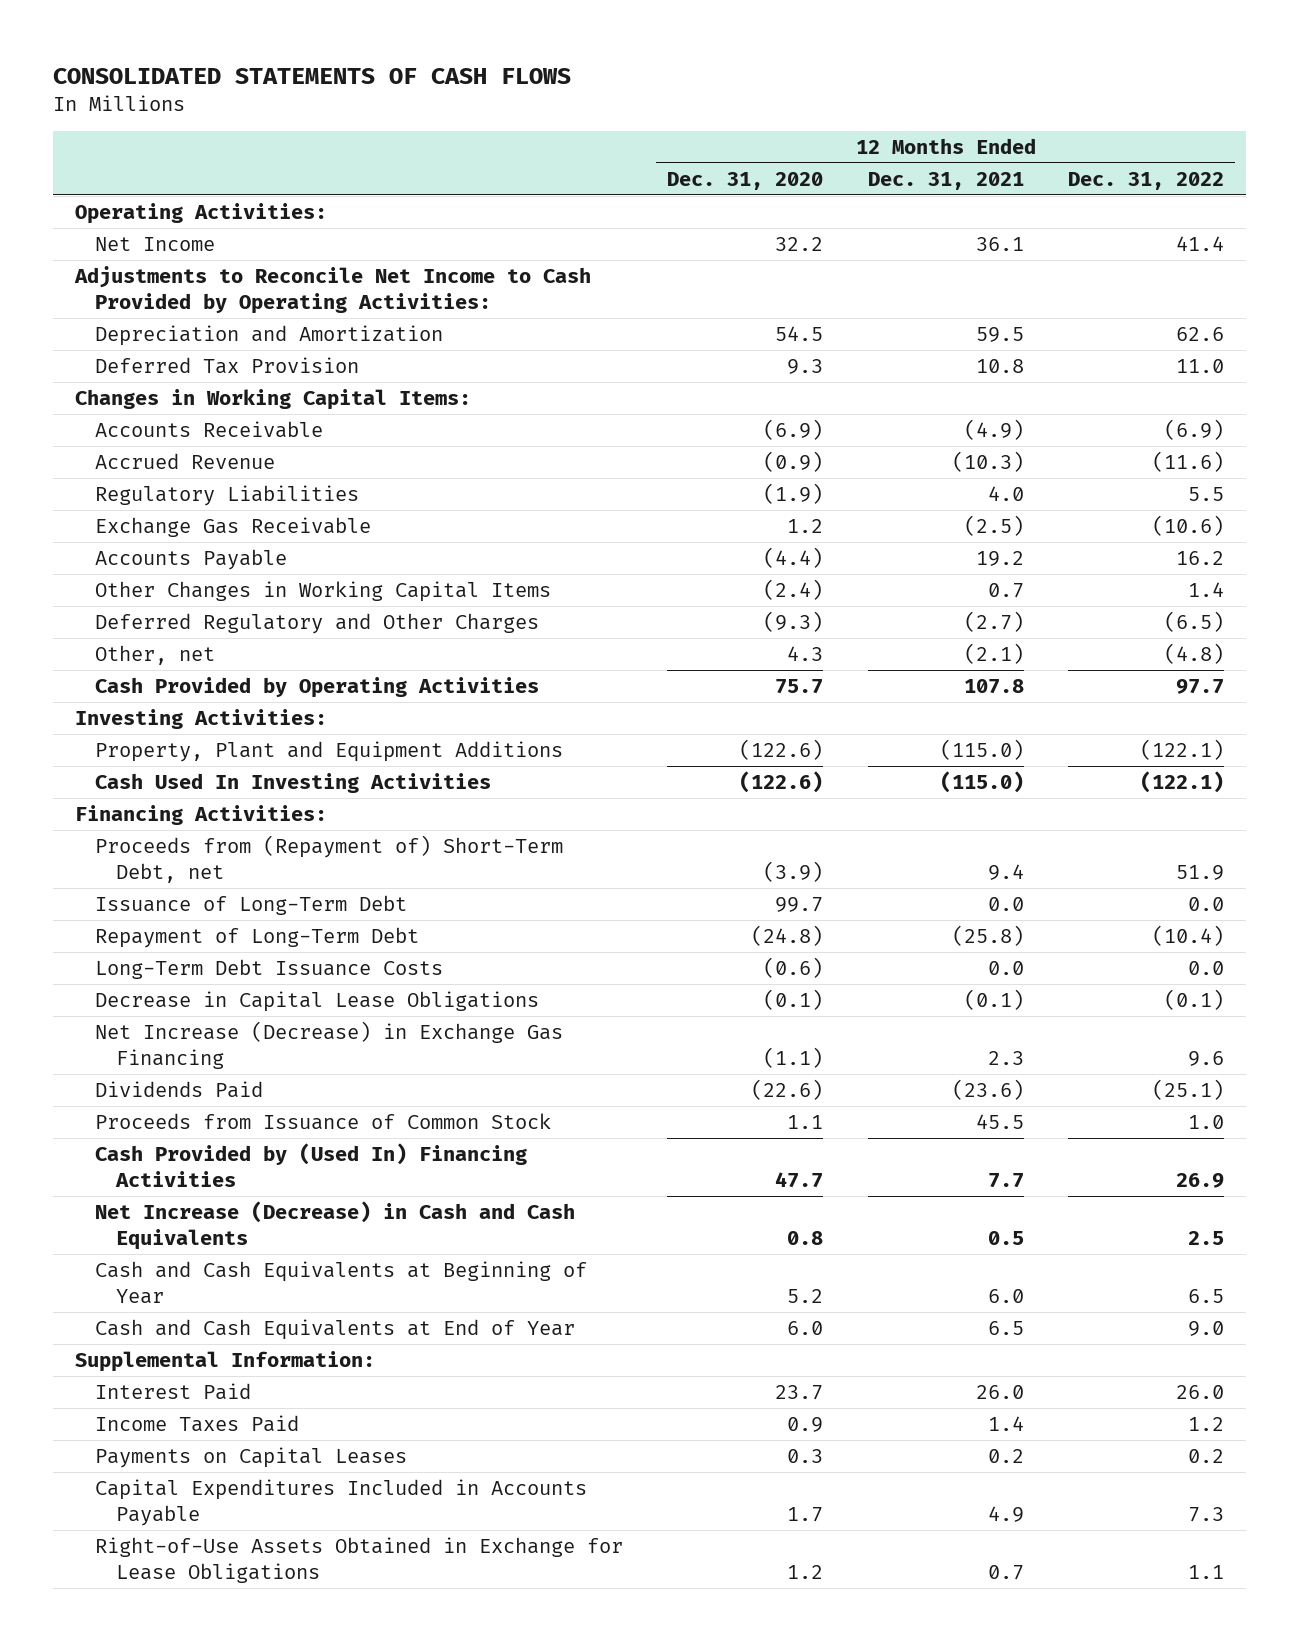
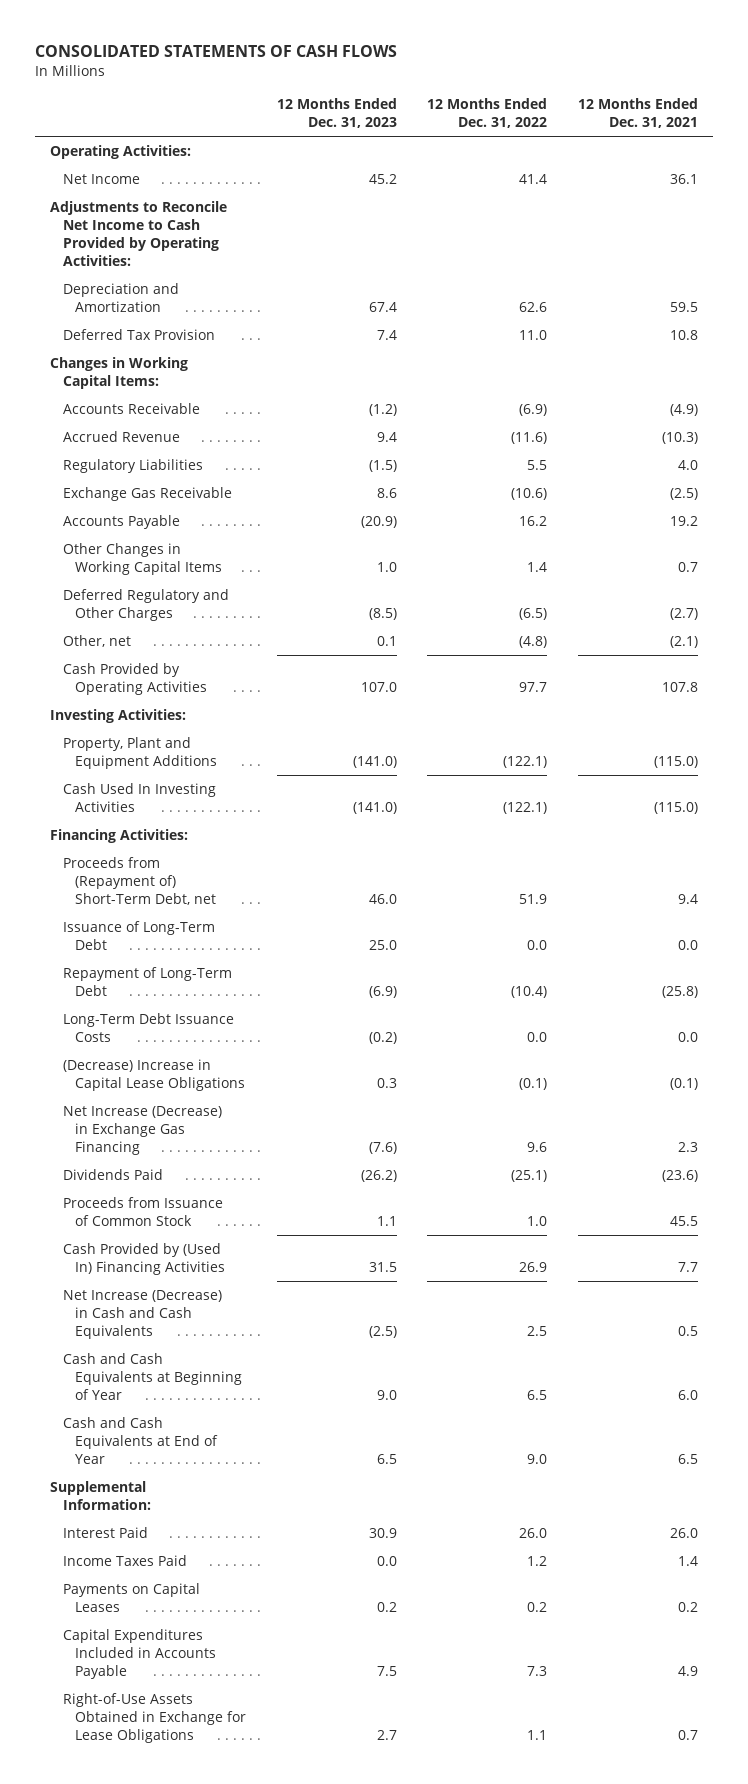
- | 12 Months Ended Dec. 31, 2020 | 12 Months Ended Dec. 31, 2021 | 12 Months Ended Dec. 31, 2022
+ | 12 Months Ended Dec. 31, 2023 | 12 Months Ended Dec. 31, 2022 | 12 Months Ended Dec. 31, 2021
- Decrease in Capital Lease Obligations | (0.1) | (0.1) | (0.1)
+ (Decrease) Increase in Capital Lease Obligations | 0.3 | (0.1) | (0.1)

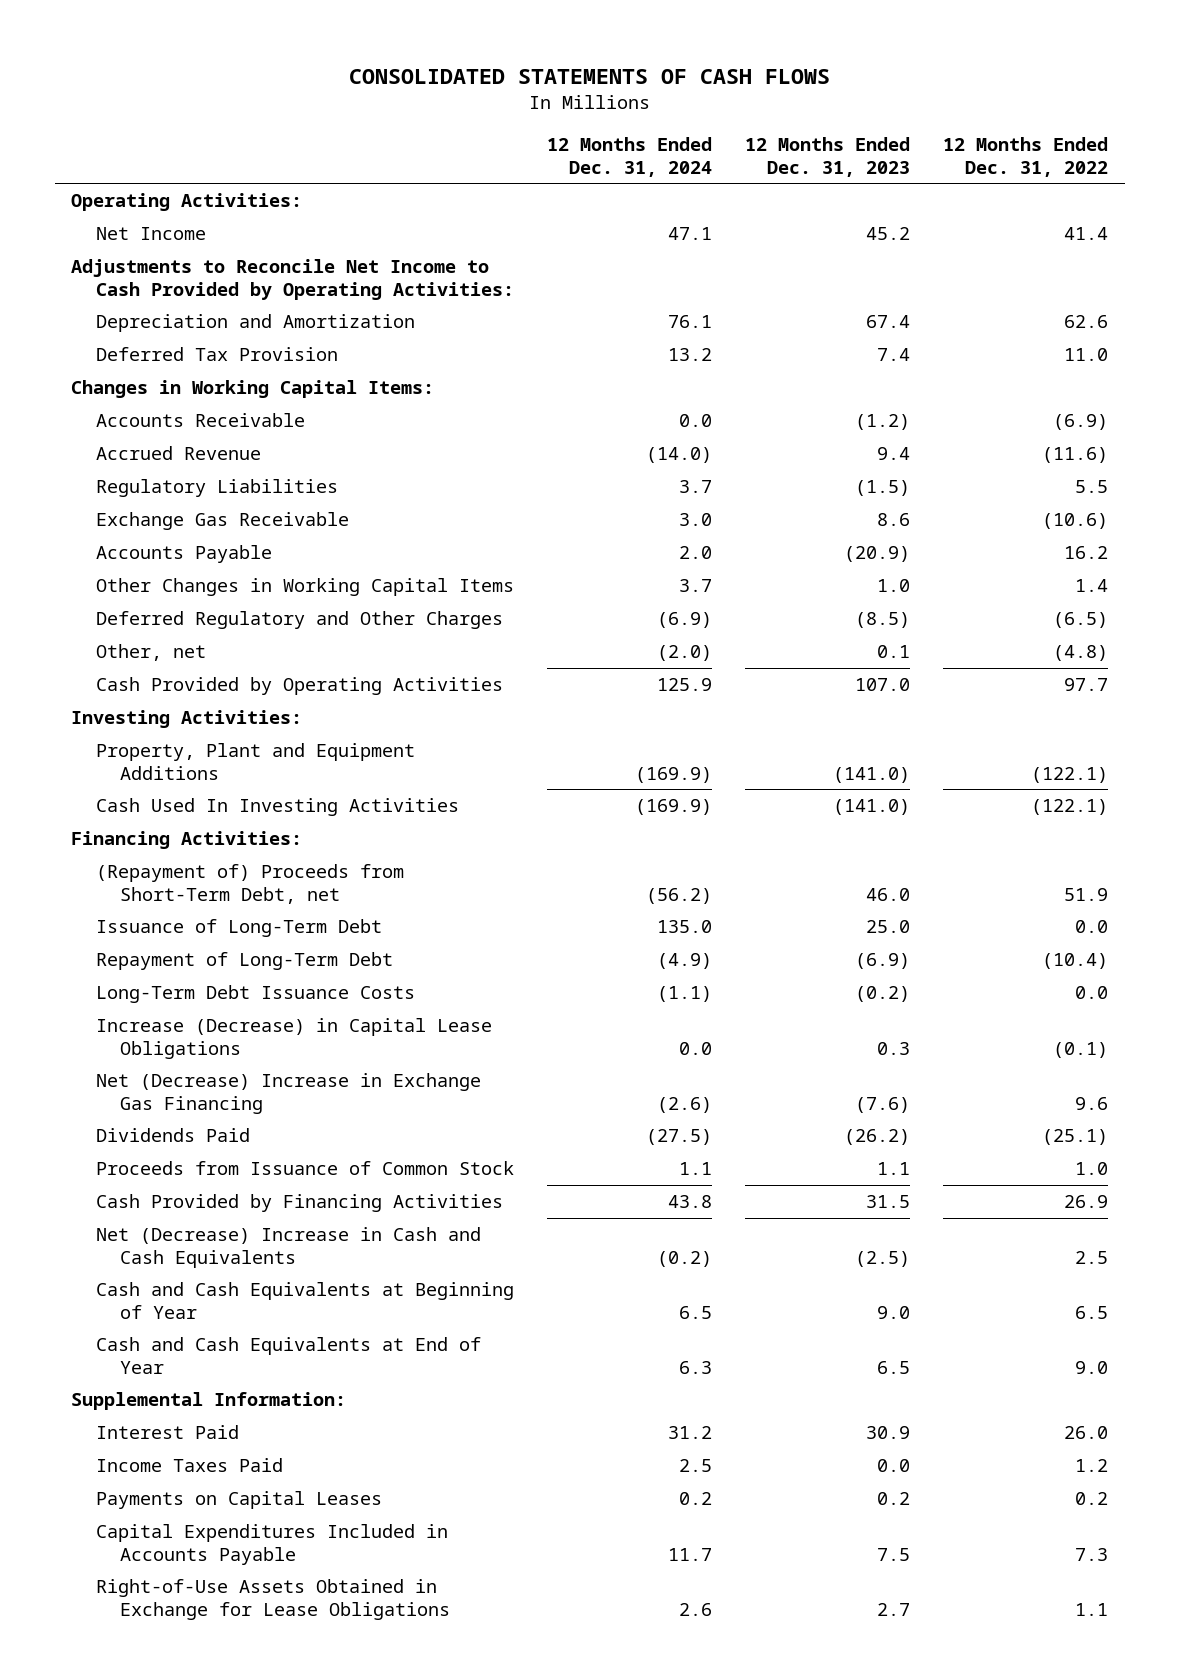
- | 12 Months Ended Dec. 31, 2023 | 12 Months Ended Dec. 31, 2022 | 12 Months Ended Dec. 31, 2021
+ | 12 Months Ended Dec. 31, 2024 | 12 Months Ended Dec. 31, 2023 | 12 Months Ended Dec. 31, 2022
- Proceeds from (Repayment of) Short-Term Debt, net | 46.0 | 51.9 | 9.4
+ (Repayment of) Proceeds from Short-Term Debt, net | (56.2) | 46.0 | 51.9
- (Decrease) Increase in Capital Lease Obligations | 0.3 | (0.1) | (0.1)
- Net Increase (Decrease) in Exchange Gas Financing | (7.6) | 9.6 | 2.3
+ Increase (Decrease) in Capital Lease Obligations | 0.0 | 0.3 | (0.1)
+ Net (Decrease) Increase in Exchange Gas Financing | (2.6) | (7.6) | 9.6
- Cash Provided by (Used In) Financing Activities | 31.5 | 26.9 | 7.7
- Net Increase (Decrease) in Cash and Cash Equivalents | (2.5) | 2.5 | 0.5
+ Cash Provided by Financing Activities | 43.8 | 31.5 | 26.9
+ Net (Decrease) Increase in Cash and Cash Equivalents | (0.2) | (2.5) | 2.5

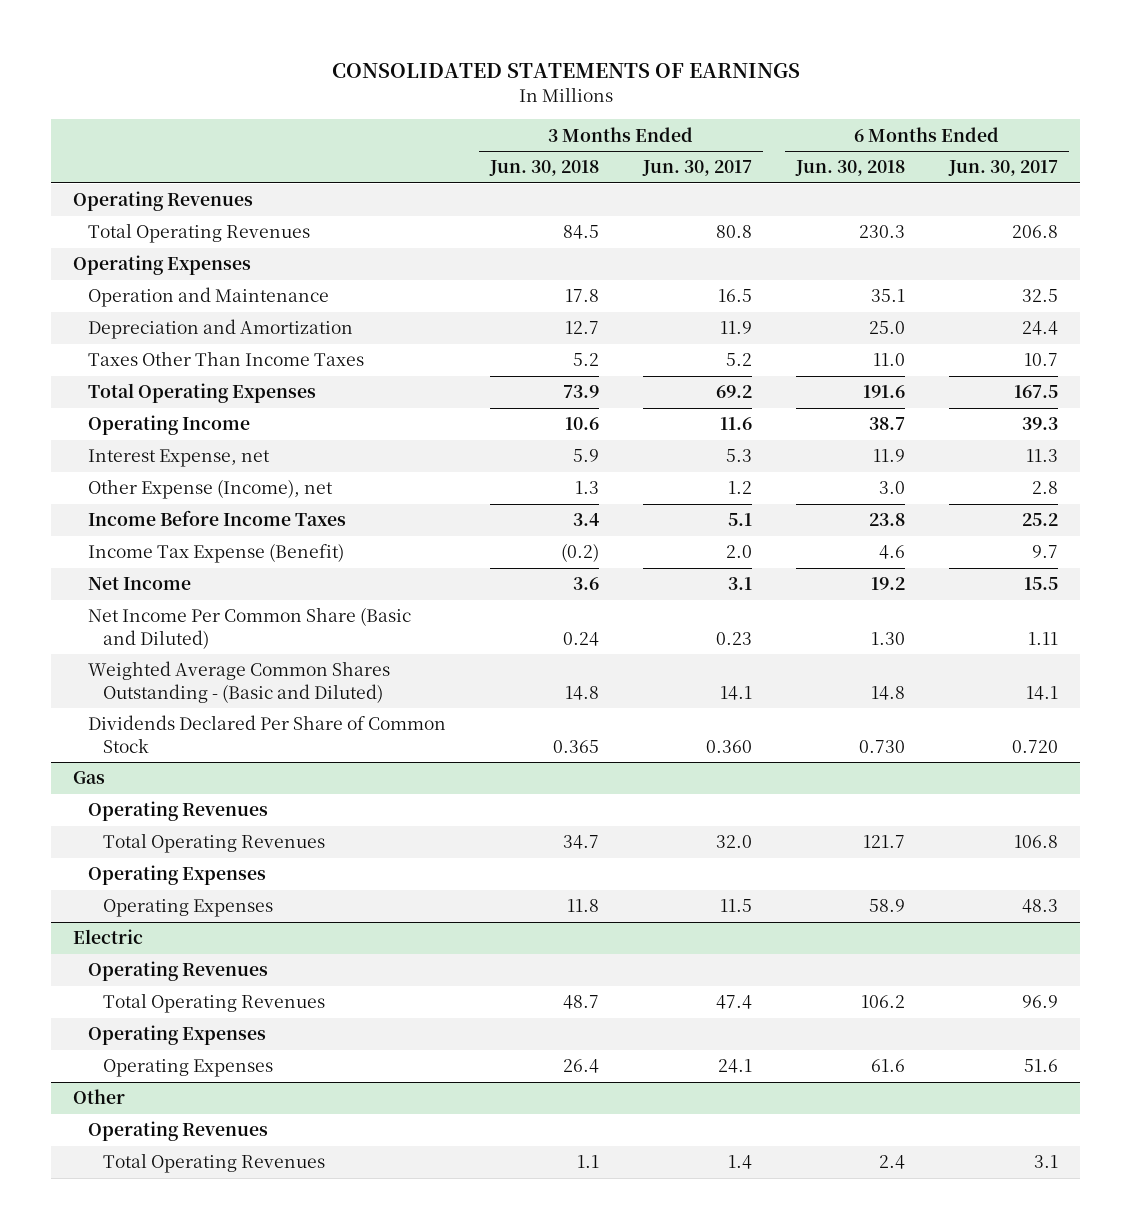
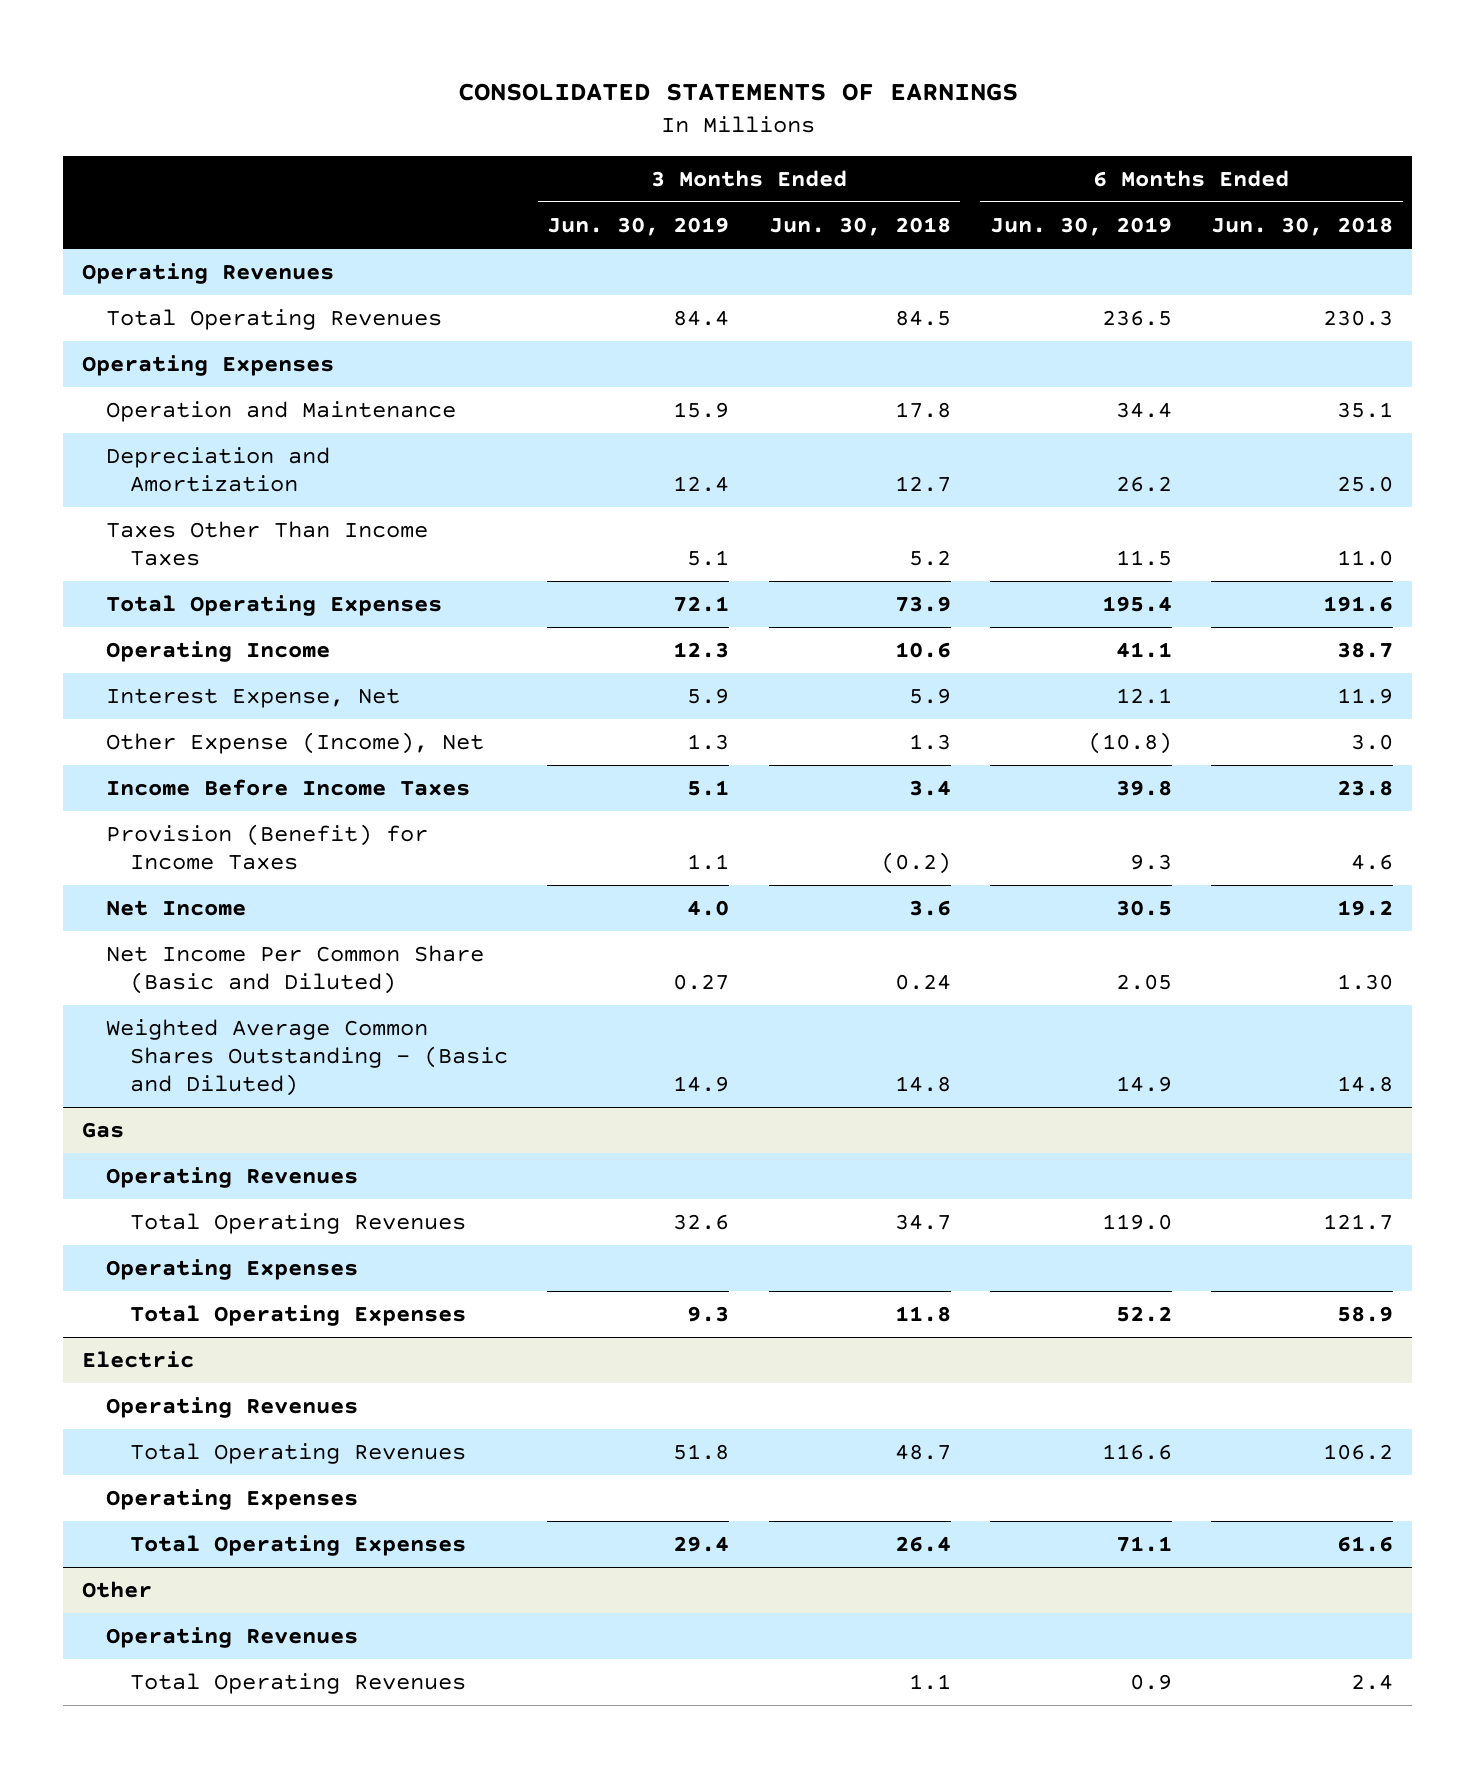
- | 3 Months Ended Jun. 30, 2018 | 3 Months Ended Jun. 30, 2017 | 6 Months Ended Jun. 30, 2018 | 6 Months Ended Jun. 30, 2017
+ | 3 Months Ended Jun. 30, 2019 | 3 Months Ended Jun. 30, 2018 | 6 Months Ended Jun. 30, 2019 | 6 Months Ended Jun. 30, 2018
- Interest Expense, net | 5.9 | 5.3 | 11.9 | 11.3
- Other Expense (Income), net | 1.3 | 1.2 | 3.0 | 2.8
+ Interest Expense, Net | 5.9 | 5.9 | 12.1 | 11.9
+ Other Expense (Income), Net | 1.3 | 1.3 | (10.8) | 3.0
- Income Tax Expense (Benefit) | (0.2) | 2.0 | 4.6 | 9.7
+ Provision (Benefit) for Income Taxes | 1.1 | (0.2) | 9.3 | 4.6
- Dividends Declared Per Share of Common Stock | 0.365 | 0.360 | 0.730 | 0.720
@ Gas
- Operating Expenses | 11.8 | 11.5 | 58.9 | 48.3
+ Total Operating Expenses | 9.3 | 11.8 | 52.2 | 58.9
@ Electric
- Operating Expenses | 26.4 | 24.1 | 61.6 | 51.6
+ Total Operating Expenses | 29.4 | 26.4 | 71.1 | 61.6

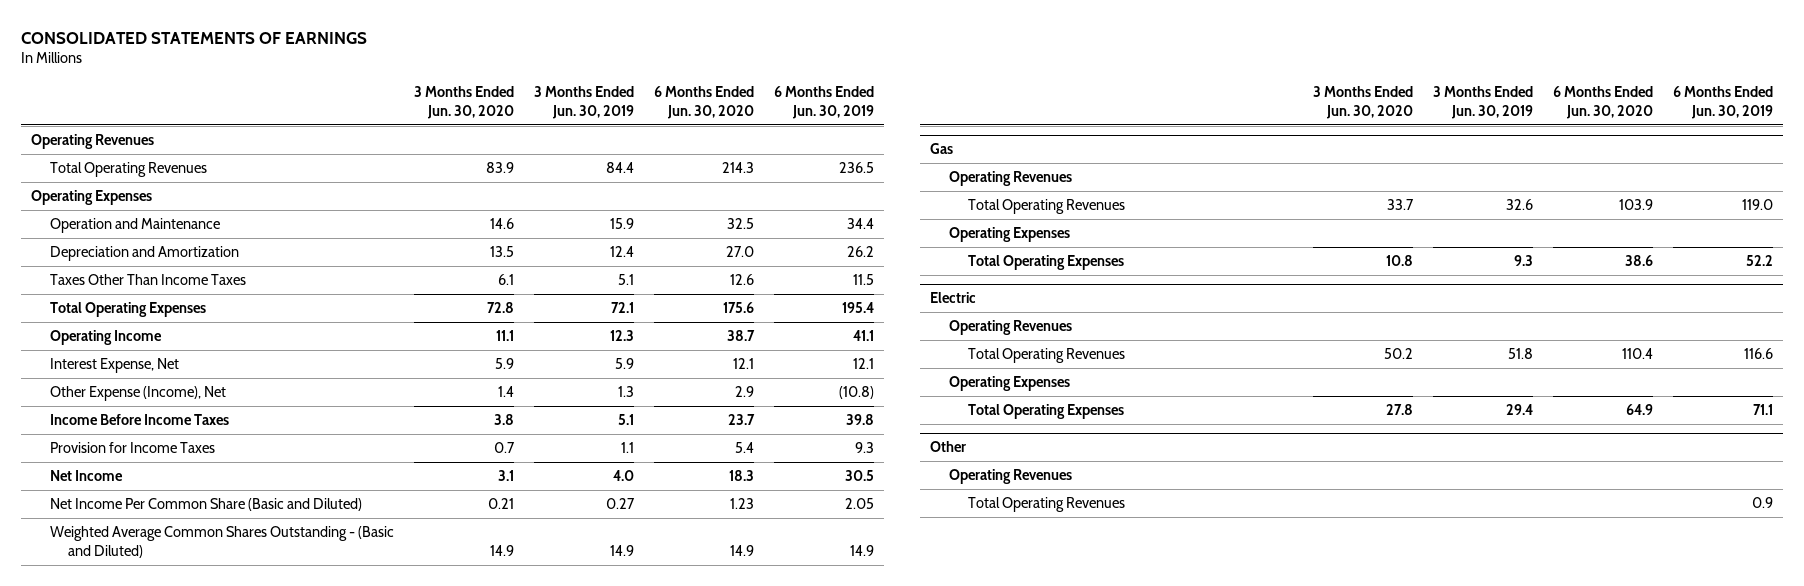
- | 3 Months Ended Jun. 30, 2019 | 3 Months Ended Jun. 30, 2018 | 6 Months Ended Jun. 30, 2019 | 6 Months Ended Jun. 30, 2018
+ | 3 Months Ended Jun. 30, 2020 | 3 Months Ended Jun. 30, 2019 | 6 Months Ended Jun. 30, 2020 | 6 Months Ended Jun. 30, 2019
- Provision (Benefit) for Income Taxes | 1.1 | (0.2) | 9.3 | 4.6
+ Provision for Income Taxes | 0.7 | 1.1 | 5.4 | 9.3

